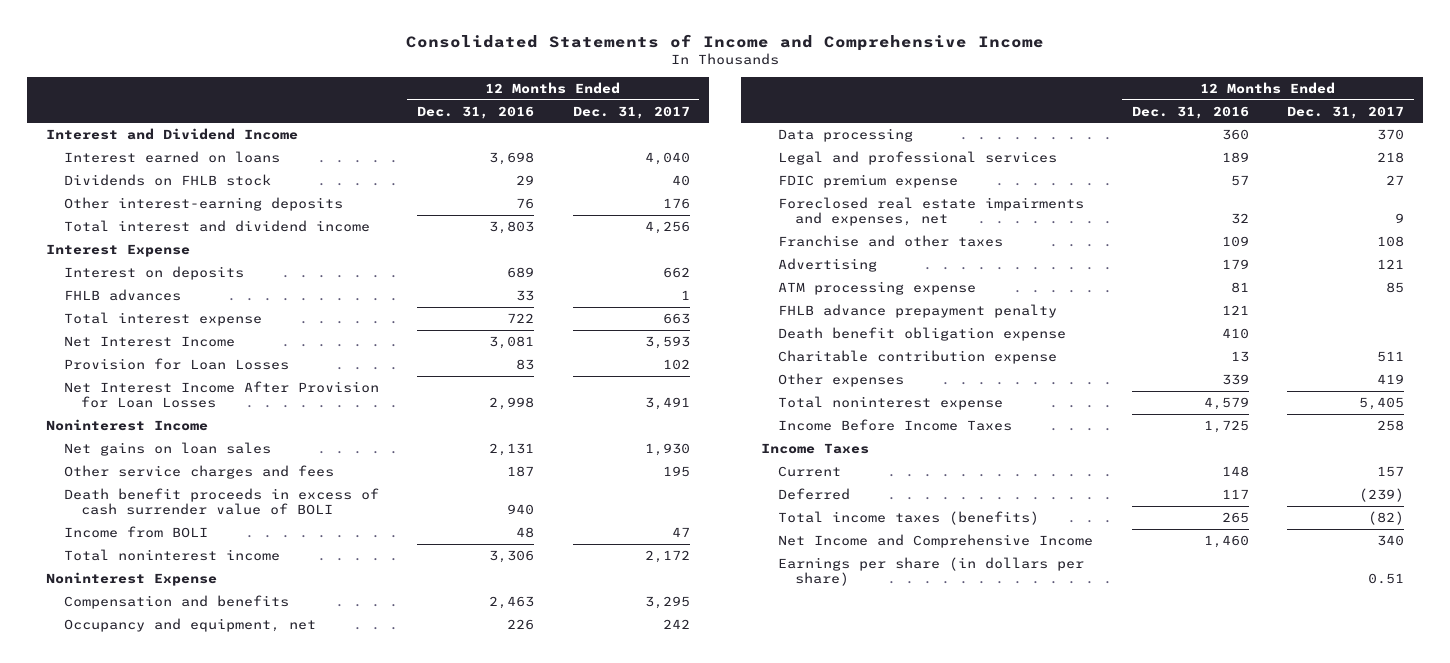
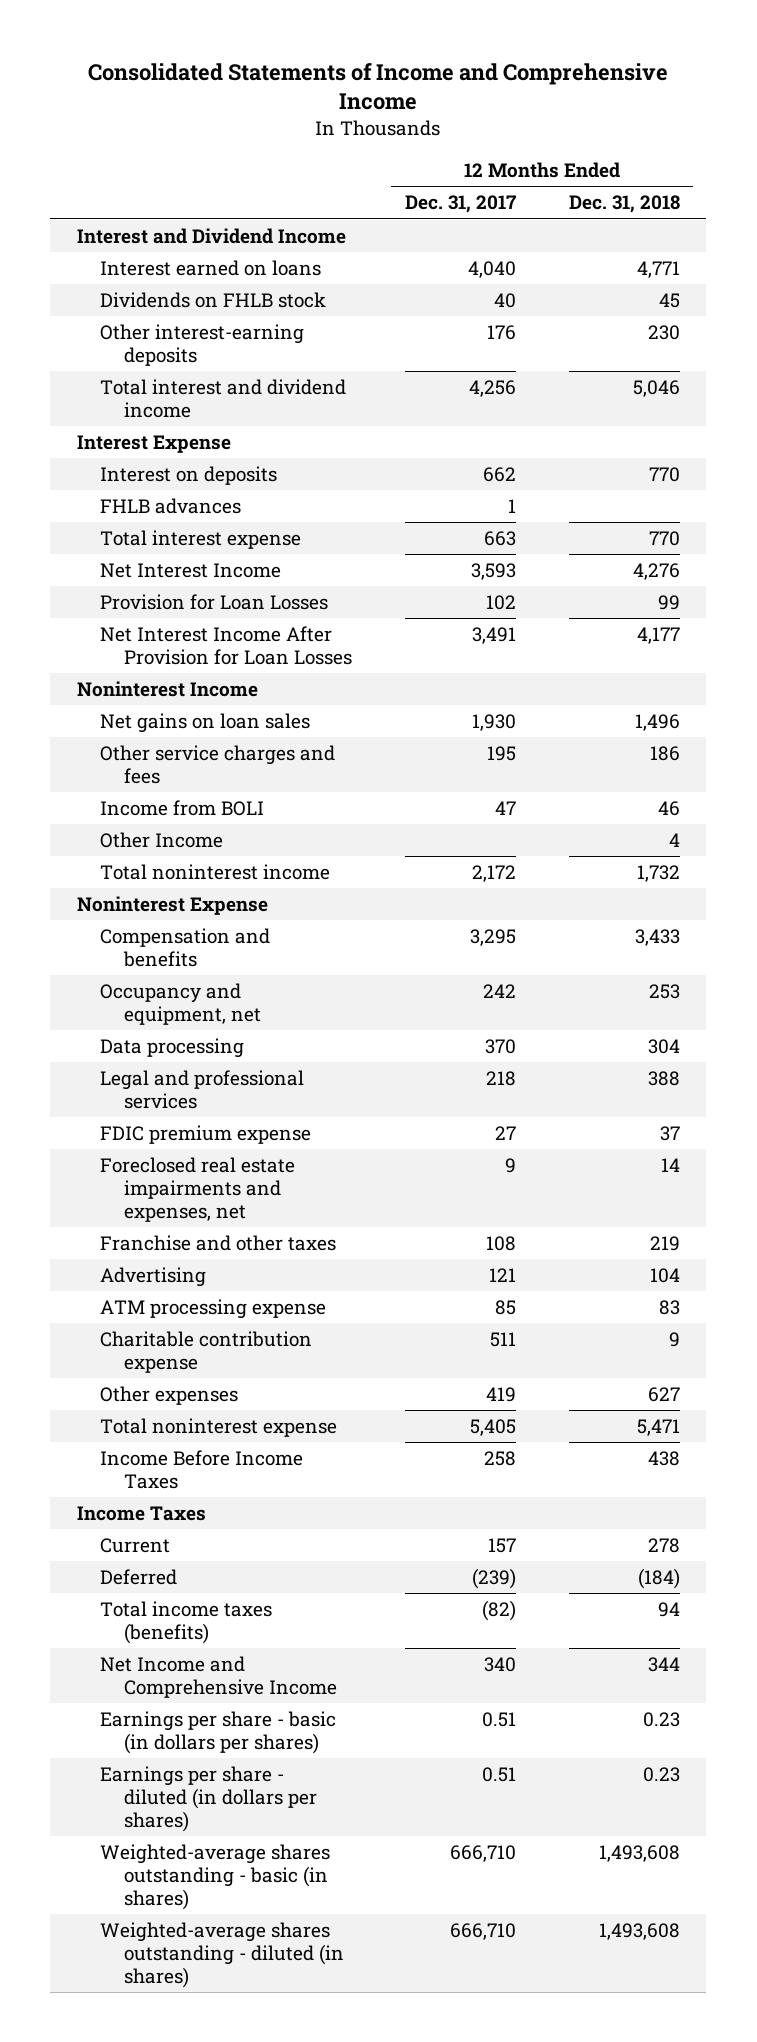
- | 12 Months Ended Dec. 31, 2016 | 12 Months Ended Dec. 31, 2017
+ | 12 Months Ended Dec. 31, 2017 | 12 Months Ended Dec. 31, 2018
- Death benefit proceeds in excess of cash surrender value of BOLI | 940 |
+ Other Income | | 4
- FHLB advance prepayment penalty | 121 |
- Death benefit obligation expense | 410 |
- Earnings per share (in dollars per share) | | 0.51
+ Earnings per share - basic (in dollars per shares) | 0.51 | 0.23
+ Earnings per share - diluted (in dollars per shares) | 0.51 | 0.23
+ Weighted-average shares outstanding - basic (in shares) | 666,710 | 1,493,608
+ Weighted-average shares outstanding - diluted (in shares) | 666,710 | 1,493,608

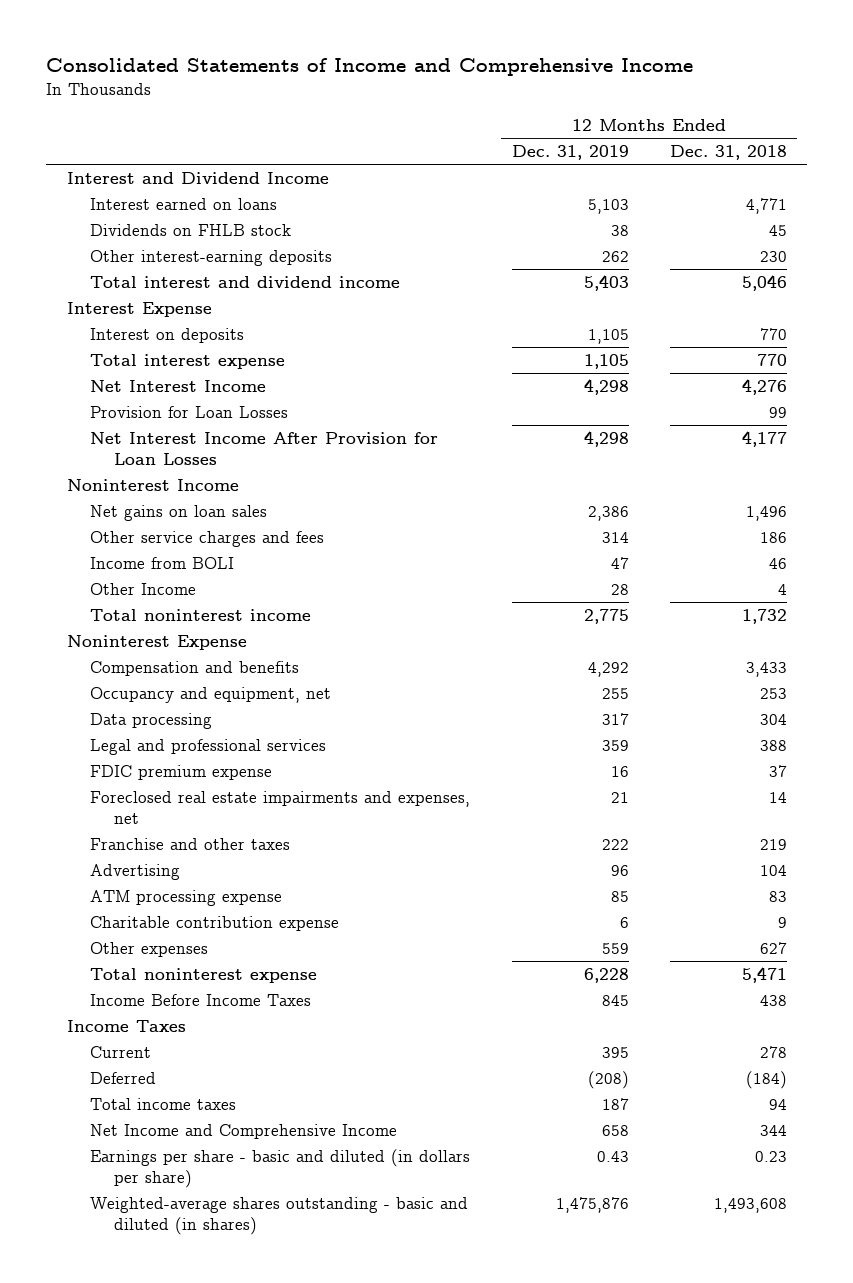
- | 12 Months Ended Dec. 31, 2017 | 12 Months Ended Dec. 31, 2018
+ | 12 Months Ended Dec. 31, 2019 | 12 Months Ended Dec. 31, 2018
- FHLB advances | 1 |
- Total income taxes (benefits) | (82) | 94
+ Total income taxes | 187 | 94
- Earnings per share - basic (in dollars per shares) | 0.51 | 0.23
- Earnings per share - diluted (in dollars per shares) | 0.51 | 0.23
- Weighted-average shares outstanding - basic (in shares) | 666,710 | 1,493,608
- Weighted-average shares outstanding - diluted (in shares) | 666,710 | 1,493,608
+ Earnings per share - basic and diluted (in dollars per share) | 0.43 | 0.23
+ Weighted-average shares outstanding - basic and diluted (in shares) | 1,475,876 | 1,493,608

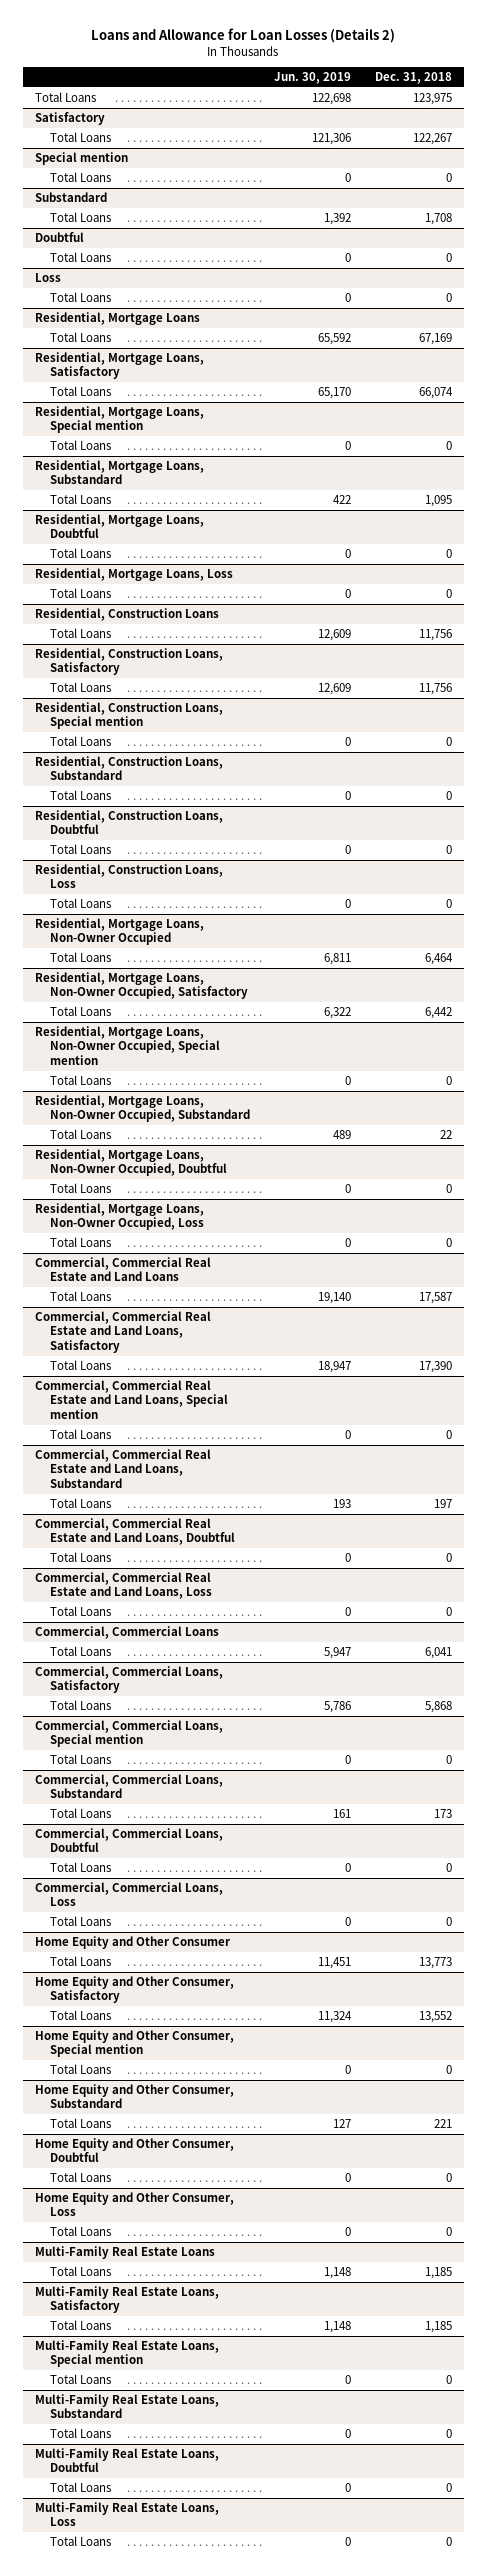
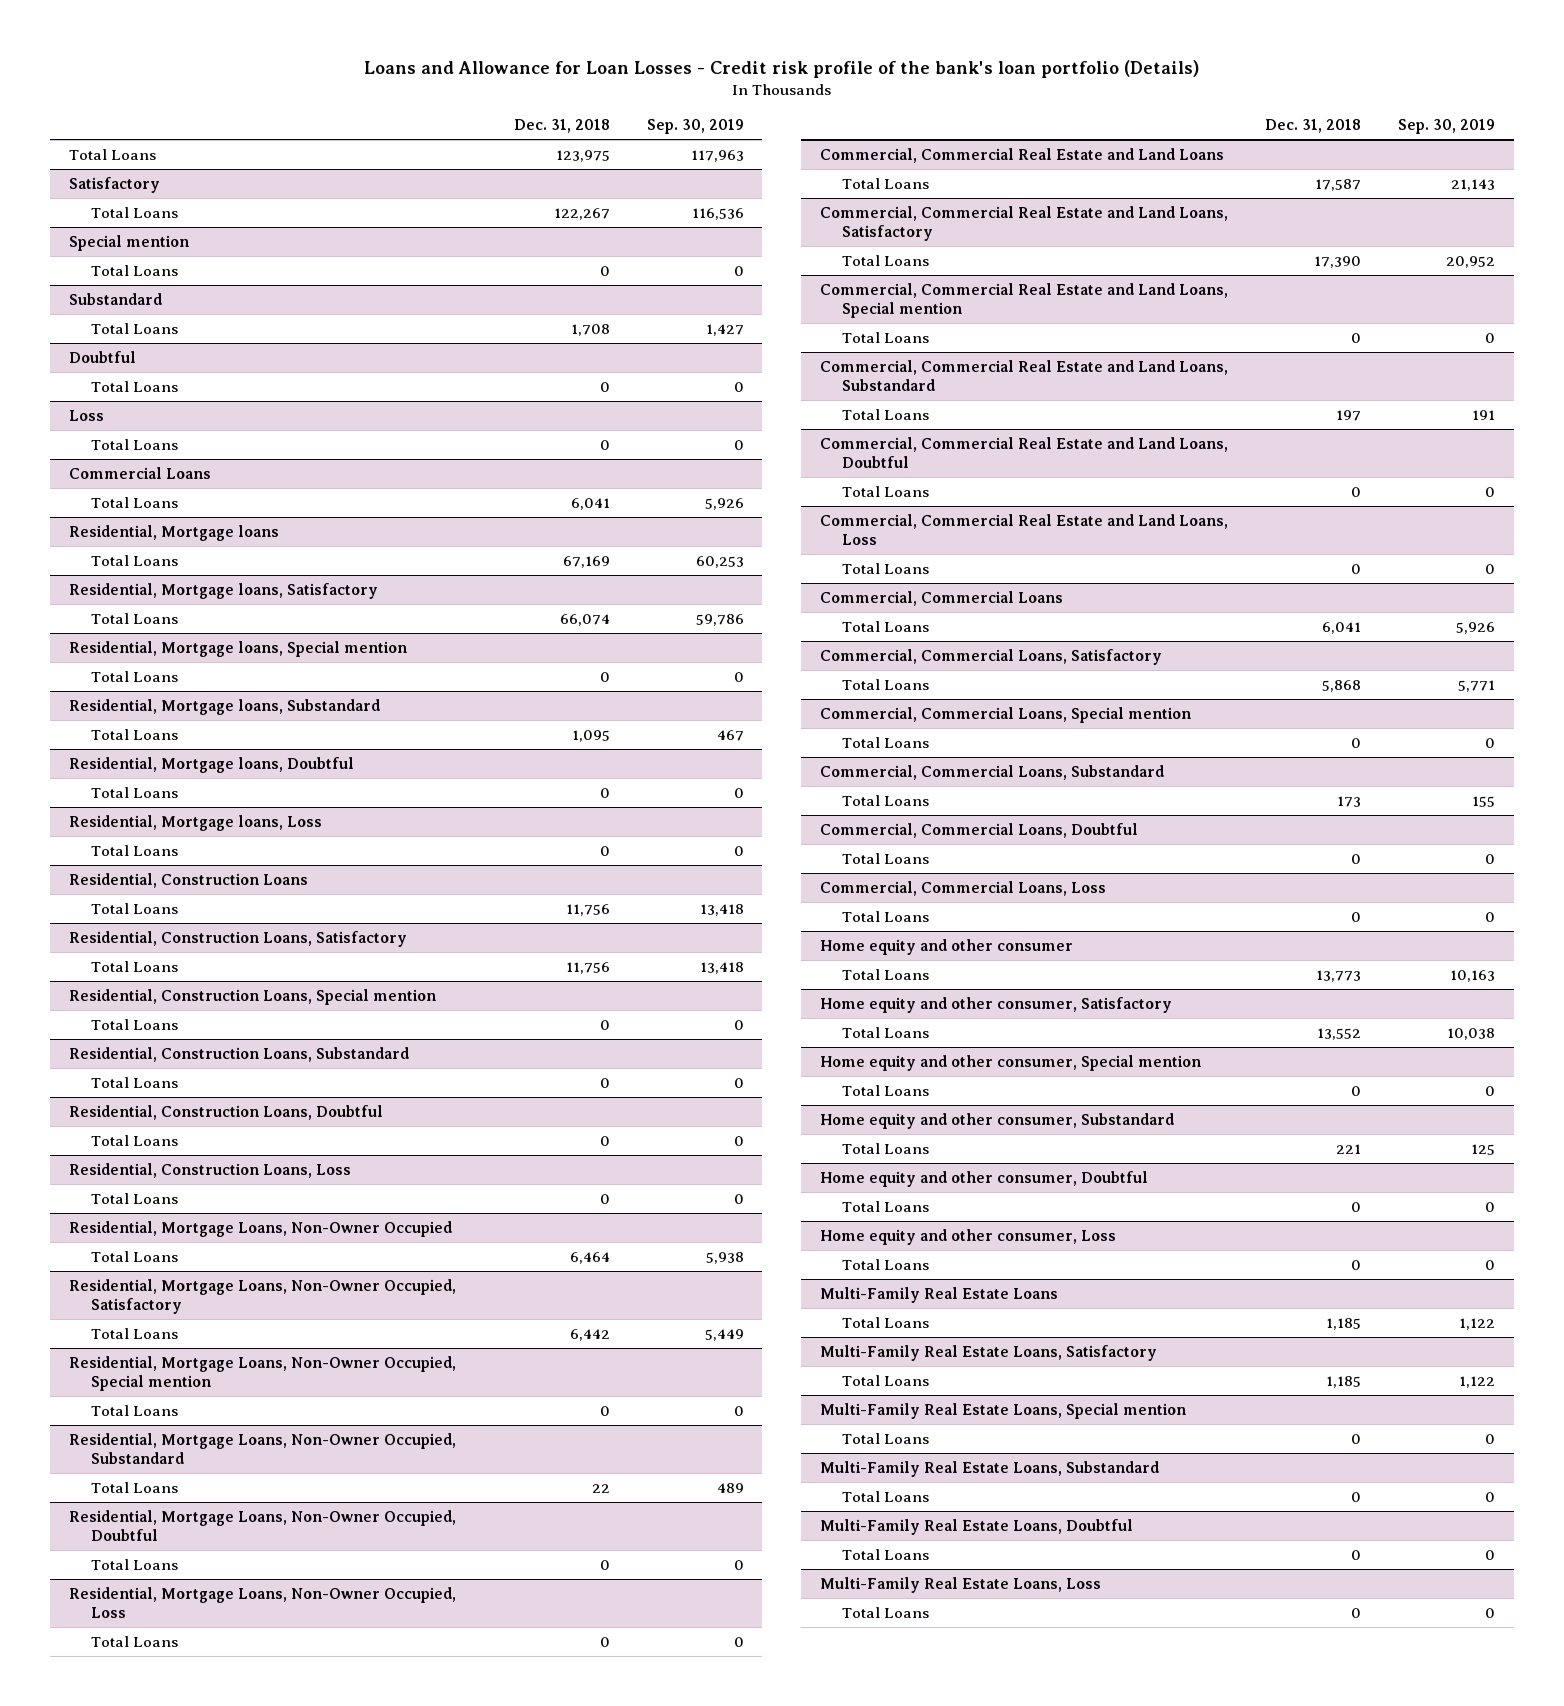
- Loans and Allowance for Loan Losses (Details 2)
+ Loans and Allowance for Loan Losses - Credit risk profile of the bank's loan portfolio (Details)
- | Jun. 30, 2019 | Dec. 31, 2018
+ | Dec. 31, 2018 | Sep. 30, 2019
- Residential, Mortgage Loans
+ Commercial Loans
+ Total Loans | 6,041 | 5,926
+ Residential, Mortgage loans
- Residential, Mortgage Loans, Satisfactory
+ Residential, Mortgage loans, Satisfactory
- Residential, Mortgage Loans, Special mention
+ Residential, Mortgage loans, Special mention
- Residential, Mortgage Loans, Substandard
+ Residential, Mortgage loans, Substandard
- Residential, Mortgage Loans, Doubtful
+ Residential, Mortgage loans, Doubtful
- Residential, Mortgage Loans, Loss
+ Residential, Mortgage loans, Loss
- Home Equity and Other Consumer
+ Home equity and other consumer
- Home Equity and Other Consumer, Satisfactory
+ Home equity and other consumer, Satisfactory
- Home Equity and Other Consumer, Special mention
+ Home equity and other consumer, Special mention
- Home Equity and Other Consumer, Substandard
+ Home equity and other consumer, Substandard
- Home Equity and Other Consumer, Doubtful
+ Home equity and other consumer, Doubtful
- Home Equity and Other Consumer, Loss
+ Home equity and other consumer, Loss

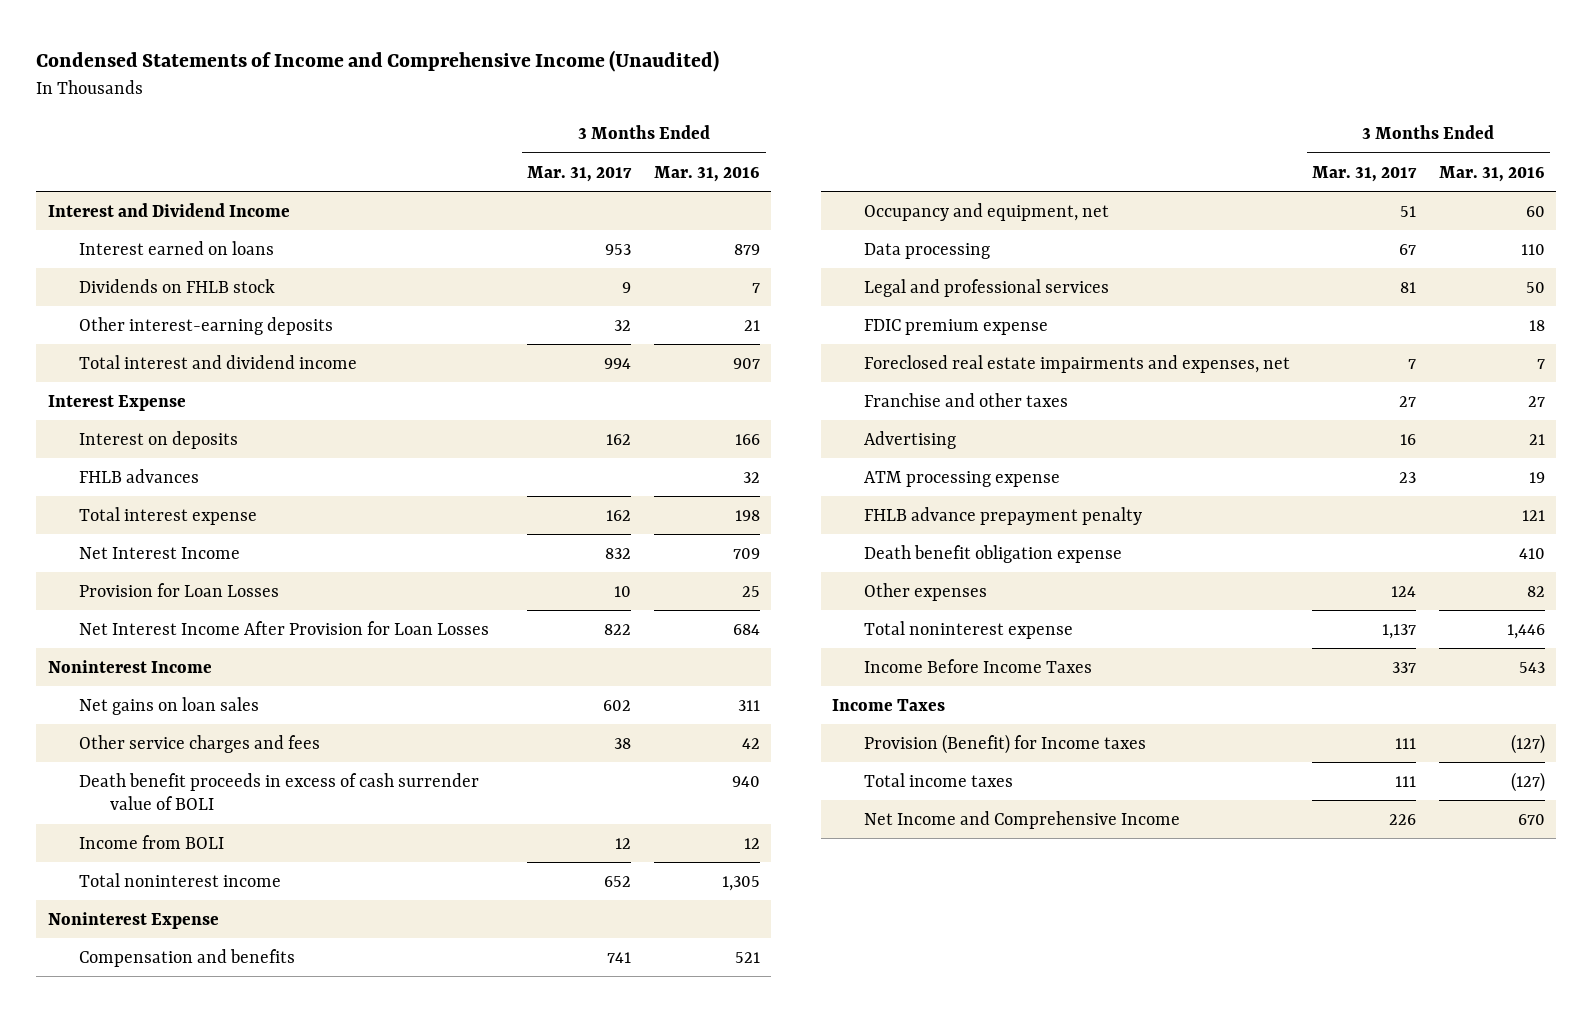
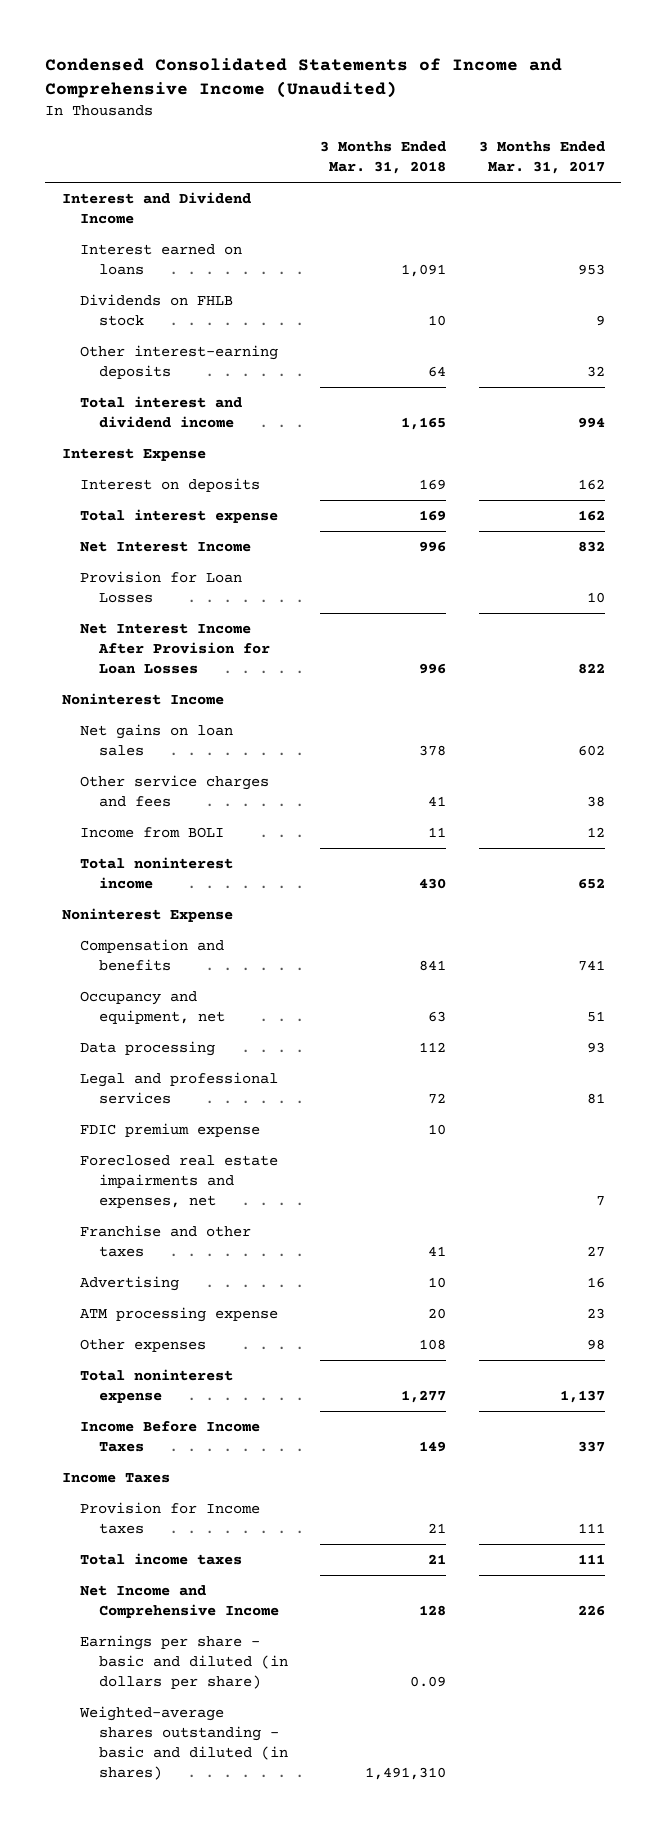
- Condensed Statements of Income and Comprehensive Income (Unaudited)
+ Condensed Consolidated Statements of Income and Comprehensive Income (Unaudited)
- | 3 Months Ended Mar. 31, 2017 | 3 Months Ended Mar. 31, 2016
+ | 3 Months Ended Mar. 31, 2018 | 3 Months Ended Mar. 31, 2017
- FHLB advances | | 32
- Death benefit proceeds in excess of cash surrender value of BOLI | | 940
- Data processing | 67 | 110
+ Data processing | 112 | 93
- FHLB advance prepayment penalty | | 121
- Death benefit obligation expense | | 410
- Other expenses | 124 | 82
+ Other expenses | 108 | 98
- Provision (Benefit) for Income taxes | 111 | (127)
+ Provision for Income taxes | 21 | 111
+ Earnings per share - basic and diluted (in dollars per share) | 0.09 |
+ Weighted-average shares outstanding - basic and diluted (in shares) | 1,491,310 |

